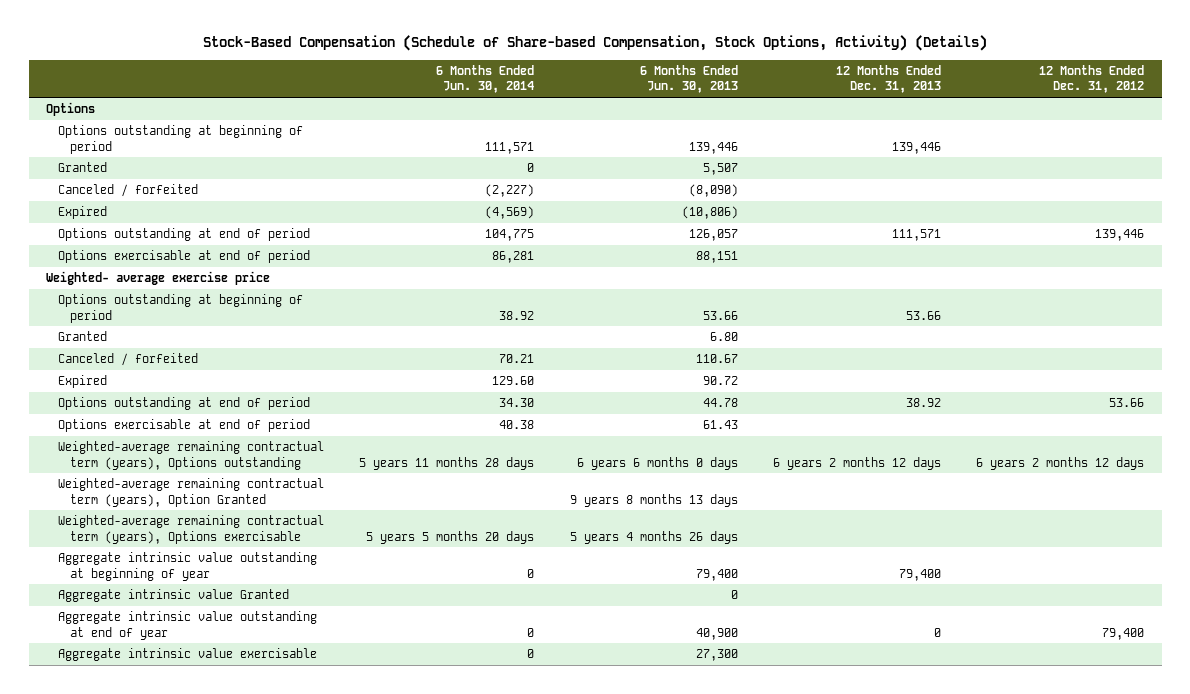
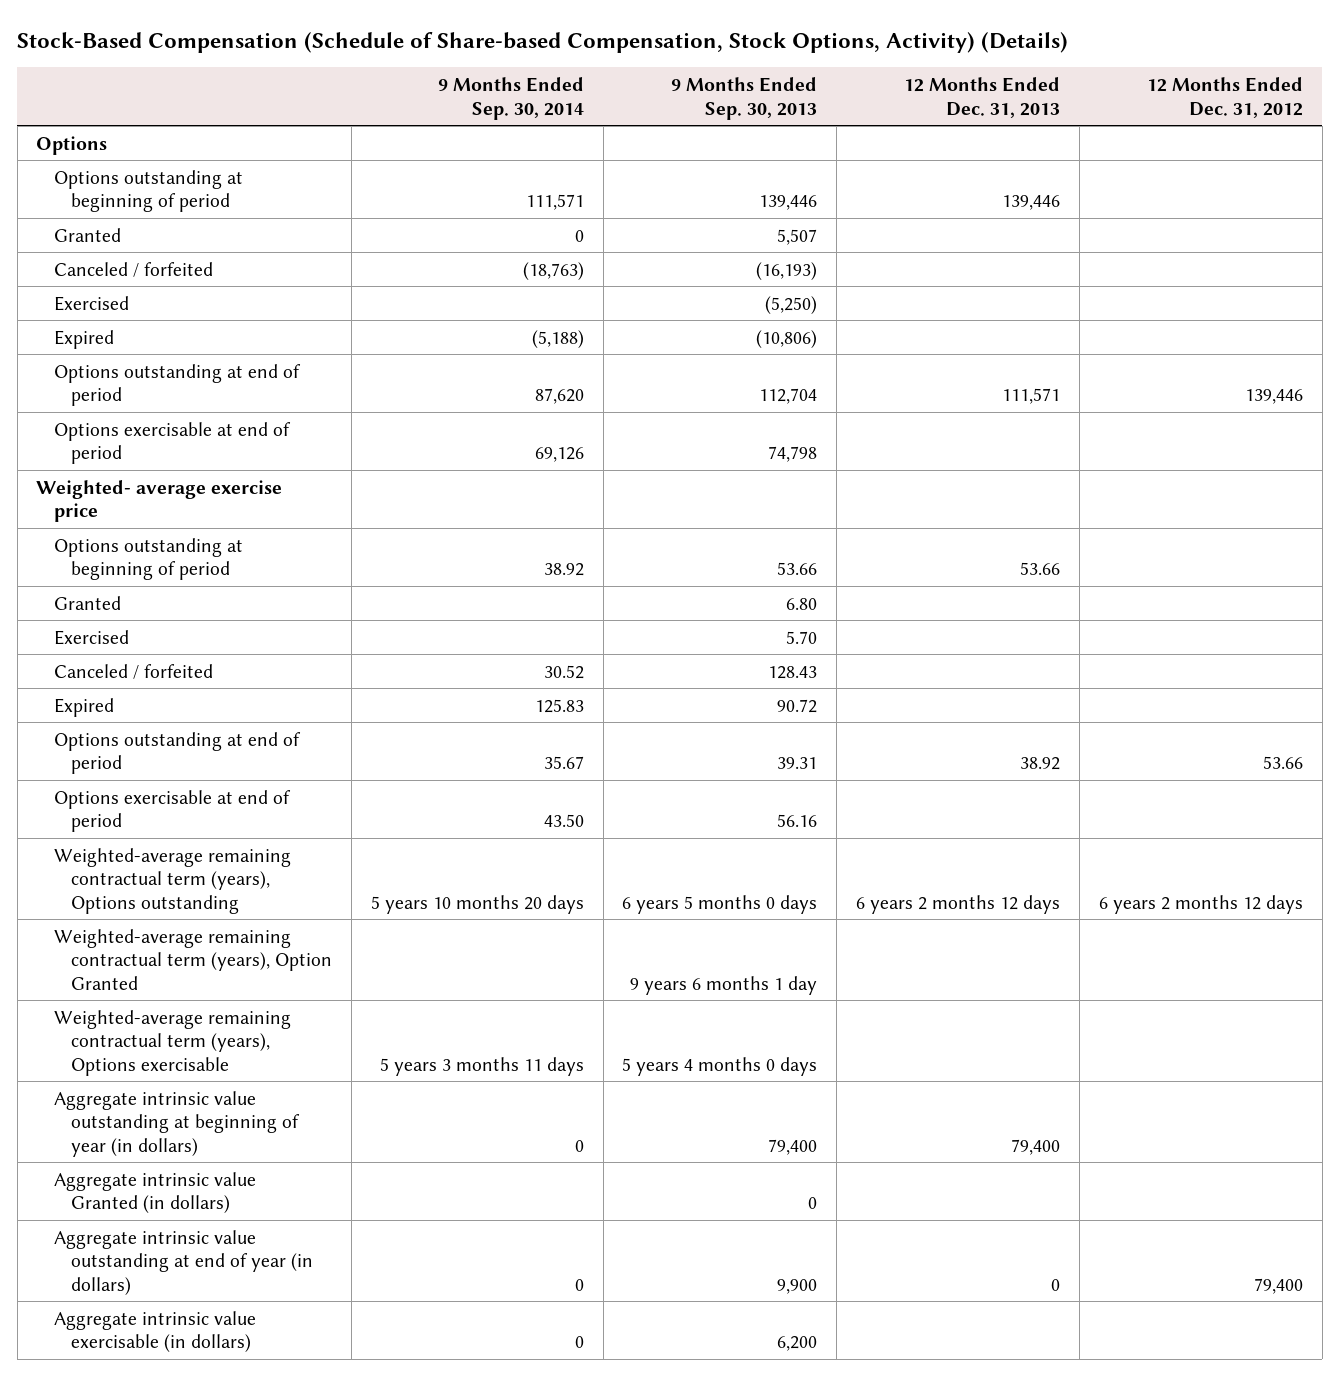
- | 6 Months Ended Jun. 30, 2014 | 6 Months Ended Jun. 30, 2013 | 12 Months Ended Dec. 31, 2013 | 12 Months Ended Dec. 31, 2012
+ | 9 Months Ended Sep. 30, 2014 | 9 Months Ended Sep. 30, 2013 | 12 Months Ended Dec. 31, 2013 | 12 Months Ended Dec. 31, 2012
+ Exercised | | (5,250) | |
+ Exercised | | 5.70 | |
- Aggregate intrinsic value outstanding at beginning of year | 0 | 79,400 | 79,400 |
- Aggregate intrinsic value Granted | | 0 | |
- Aggregate intrinsic value outstanding at end of year | 0 | 40,900 | 0 | 79,400
- Aggregate intrinsic value exercisable | 0 | 27,300 | |
+ Aggregate intrinsic value outstanding at beginning of year (in dollars) | 0 | 79,400 | 79,400 |
+ Aggregate intrinsic value Granted (in dollars) | | 0 | |
+ Aggregate intrinsic value outstanding at end of year (in dollars) | 0 | 9,900 | 0 | 79,400
+ Aggregate intrinsic value exercisable (in dollars) | 0 | 6,200 | |

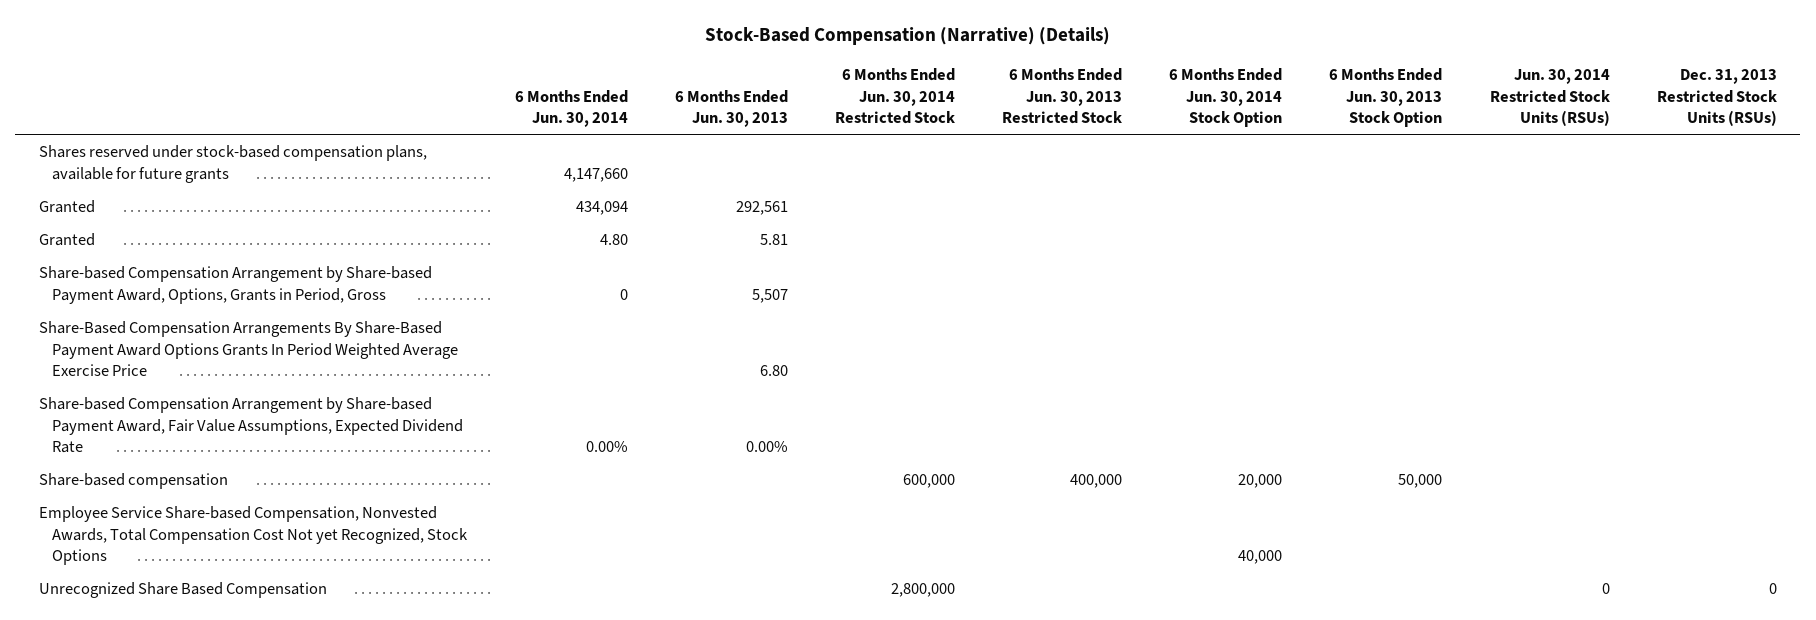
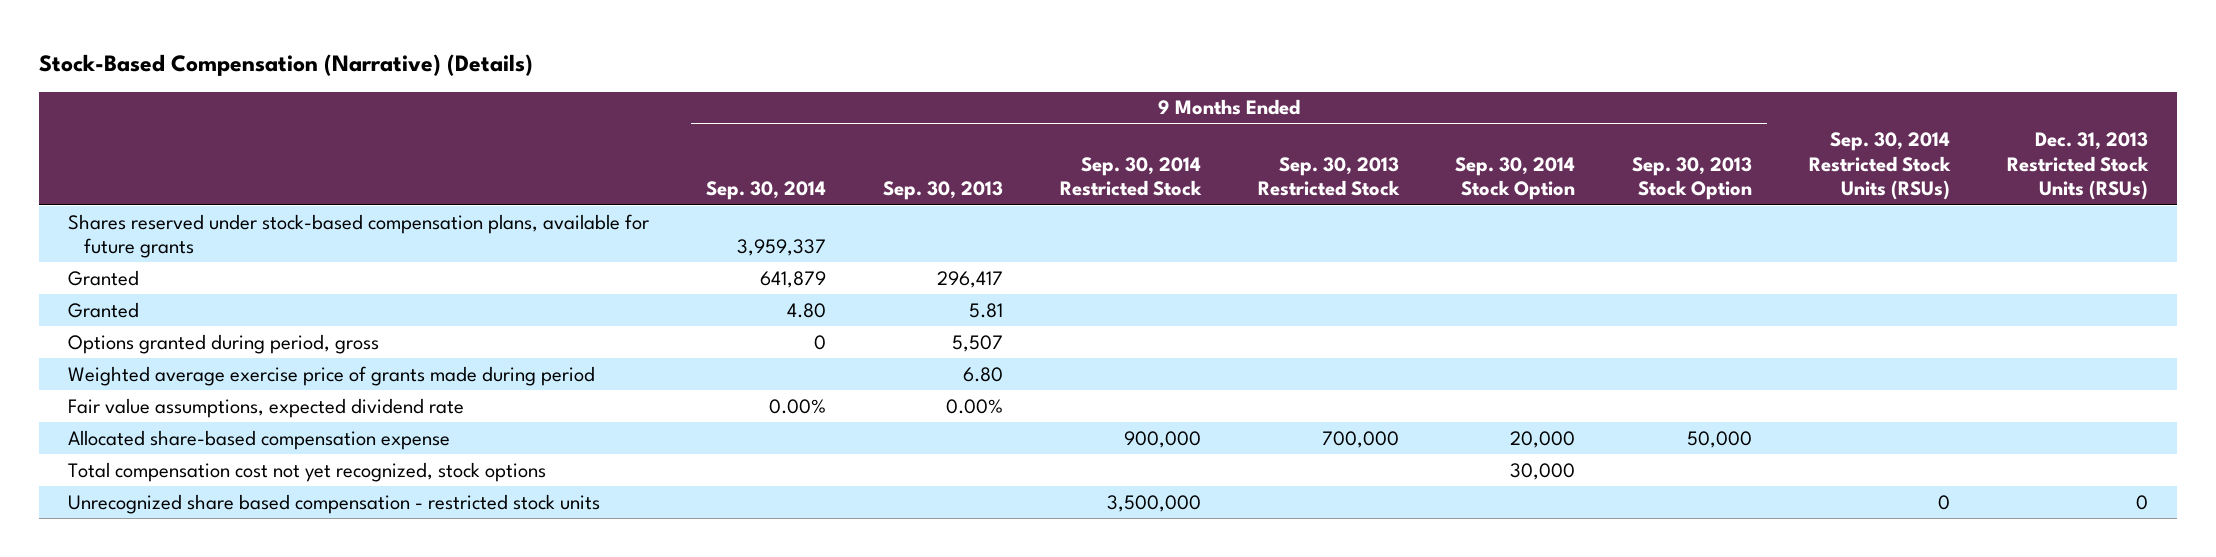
- | 6 Months Ended Jun. 30, 2014 | 6 Months Ended Jun. 30, 2013 | 6 Months Ended Jun. 30, 2014 Restricted Stock | 6 Months Ended Jun. 30, 2013 Restricted Stock | 6 Months Ended Jun. 30, 2014 Stock Option | 6 Months Ended Jun. 30, 2013 Stock Option | Jun. 30, 2014 Restricted Stock Units (RSUs) | Dec. 31, 2013 Restricted Stock Units (RSUs)
+ | 9 Months Ended Sep. 30, 2014 | 9 Months Ended Sep. 30, 2013 | 9 Months Ended Sep. 30, 2014 Restricted Stock | 9 Months Ended Sep. 30, 2013 Restricted Stock | 9 Months Ended Sep. 30, 2014 Stock Option | 9 Months Ended Sep. 30, 2013 Stock Option | Sep. 30, 2014 Restricted Stock Units (RSUs) | Dec. 31, 2013 Restricted Stock Units (RSUs)
- Share-based Compensation Arrangement by Share-based Payment Award, Options, Grants in Period, Gross | 0 | 5,507 | | | | | |
- Share-Based Compensation Arrangements By Share-Based Payment Award Options Grants In Period Weighted Average Exercise Price | | 6.80 | | | | | |
- Share-based Compensation Arrangement by Share-based Payment Award, Fair Value Assumptions, Expected Dividend Rate | 0.00% | 0.00% | | | | | |
- Share-based compensation | | | 600,000 | 400,000 | 20,000 | 50,000 | |
- Employee Service Share-based Compensation, Nonvested Awards, Total Compensation Cost Not yet Recognized, Stock Options | | | | | 40,000 | | |
- Unrecognized Share Based Compensation | | | 2,800,000 | | | | 0 | 0
+ Options granted during period, gross | 0 | 5,507 | | | | | |
+ Weighted average exercise price of grants made during period | | 6.80 | | | | | |
+ Fair value assumptions, expected dividend rate | 0.00% | 0.00% | | | | | |
+ Allocated share-based compensation expense | | | 900,000 | 700,000 | 20,000 | 50,000 | |
+ Total compensation cost not yet recognized, stock options | | | | | 30,000 | | |
+ Unrecognized share based compensation - restricted stock units | | | 3,500,000 | | | | 0 | 0

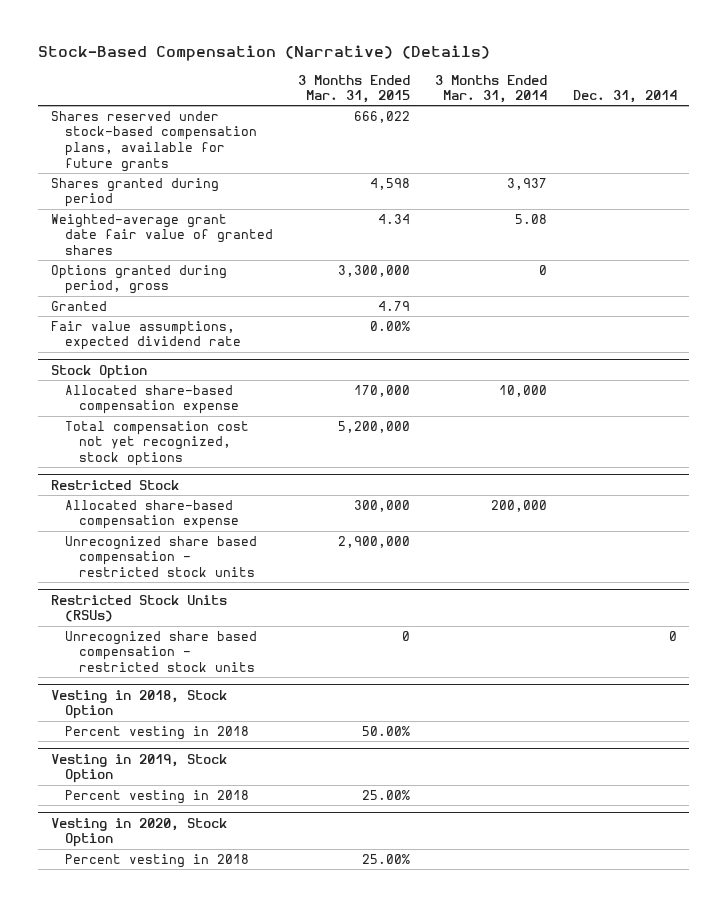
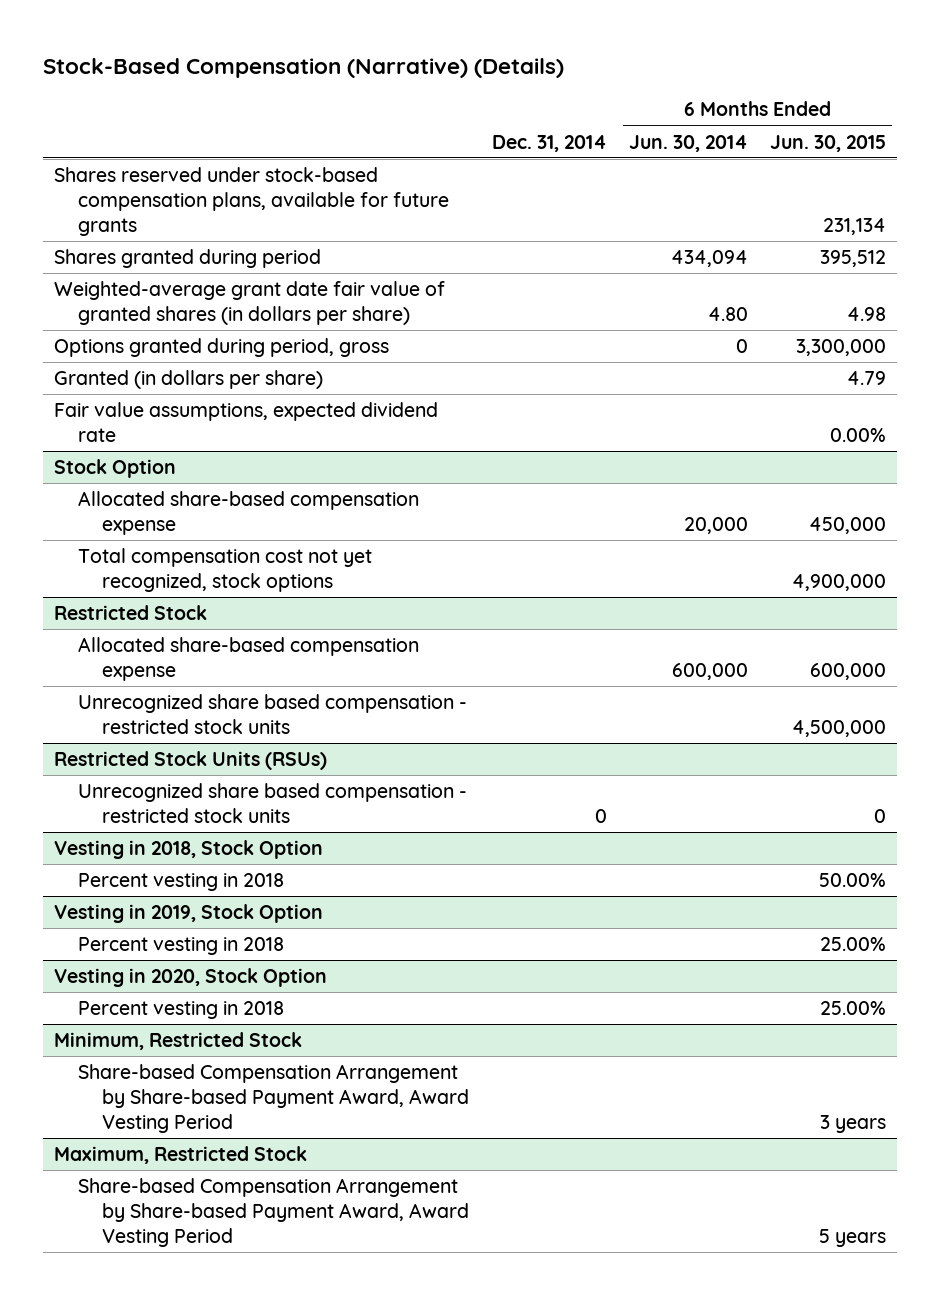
- | 3 Months Ended Mar. 31, 2015 | 3 Months Ended Mar. 31, 2014 | Dec. 31, 2014
+ | Dec. 31, 2014 | 6 Months Ended Jun. 30, 2014 | 6 Months Ended Jun. 30, 2015
- Weighted-average grant date fair value of granted shares | 4.34 | 5.08 |
+ Weighted-average grant date fair value of granted shares (in dollars per share) | | 4.80 | 4.98
- Granted | 4.79 | |
+ Granted (in dollars per share) | | | 4.79
+ Minimum, Restricted Stock
+ Share-based Compensation Arrangement by Share-based Payment Award, Award Vesting Period | | | 3 years
+ Maximum, Restricted Stock
+ Share-based Compensation Arrangement by Share-based Payment Award, Award Vesting Period | | | 5 years

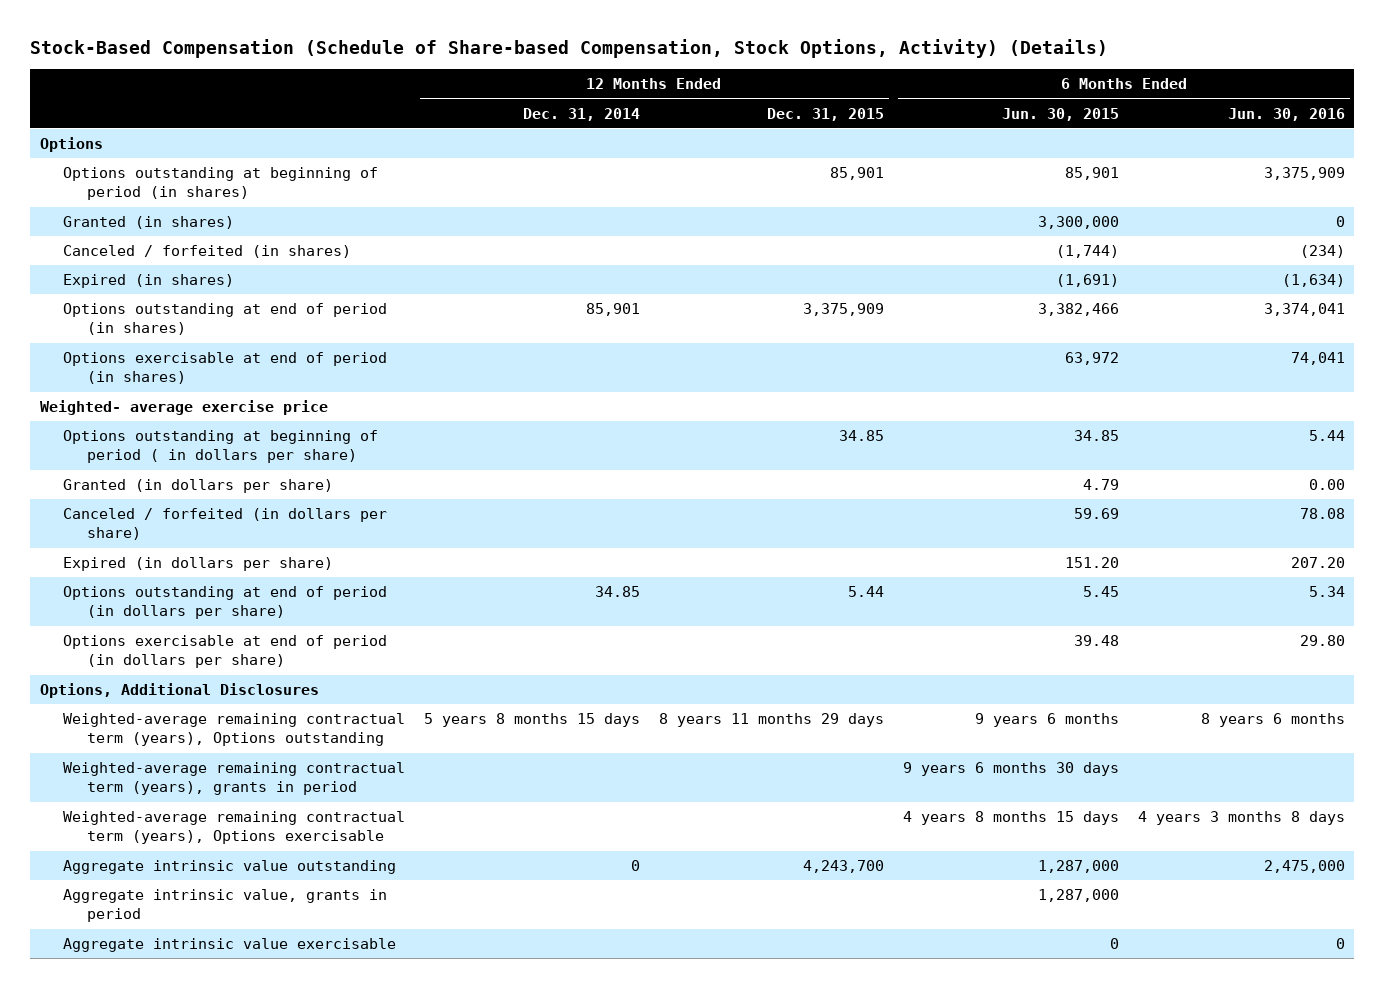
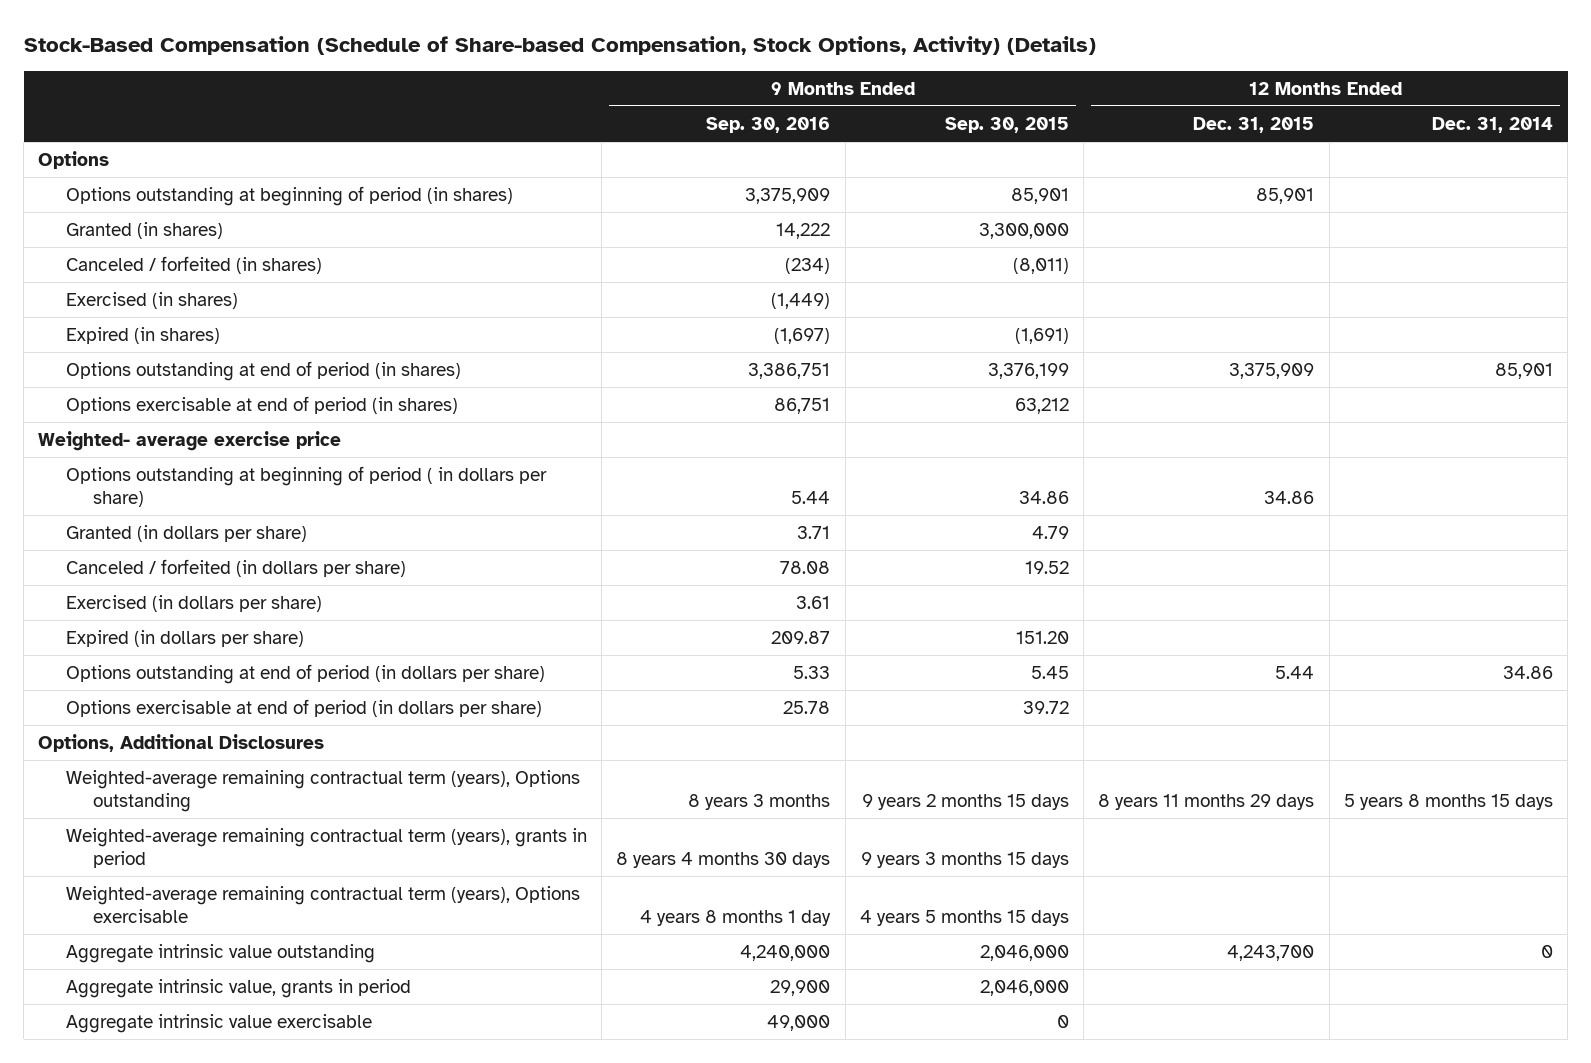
- | 12 Months Ended Dec. 31, 2014 | 12 Months Ended Dec. 31, 2015 | 6 Months Ended Jun. 30, 2015 | 6 Months Ended Jun. 30, 2016
+ | 9 Months Ended Sep. 30, 2016 | 9 Months Ended Sep. 30, 2015 | 12 Months Ended Dec. 31, 2015 | 12 Months Ended Dec. 31, 2014
+ Exercised (in shares) | (1,449) | | |
- Options outstanding at beginning of period ( in dollars per share) | | 34.85 | 34.85 | 5.44
+ Options outstanding at beginning of period ( in dollars per share) | 5.44 | 34.86 | 34.86 |
+ Exercised (in dollars per share) | 3.61 | | |
- Options outstanding at end of period (in dollars per share) | 34.85 | 5.44 | 5.45 | 5.34
+ Options outstanding at end of period (in dollars per share) | 5.33 | 5.45 | 5.44 | 34.86

